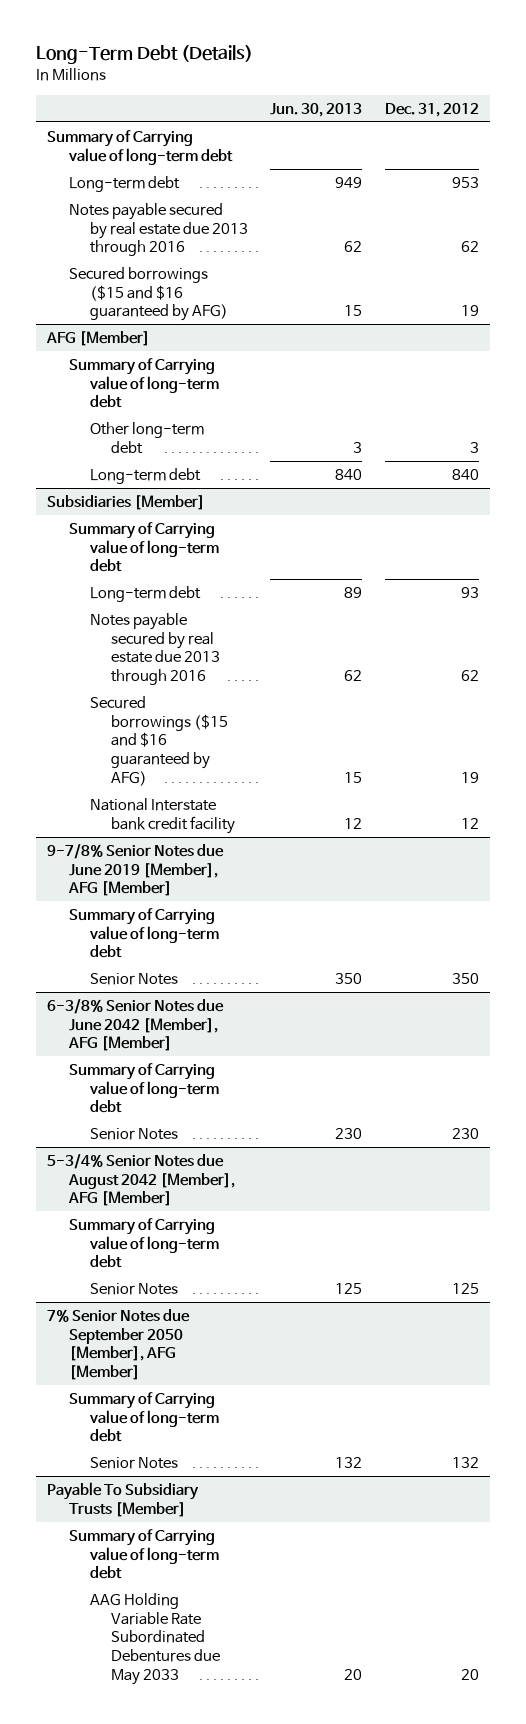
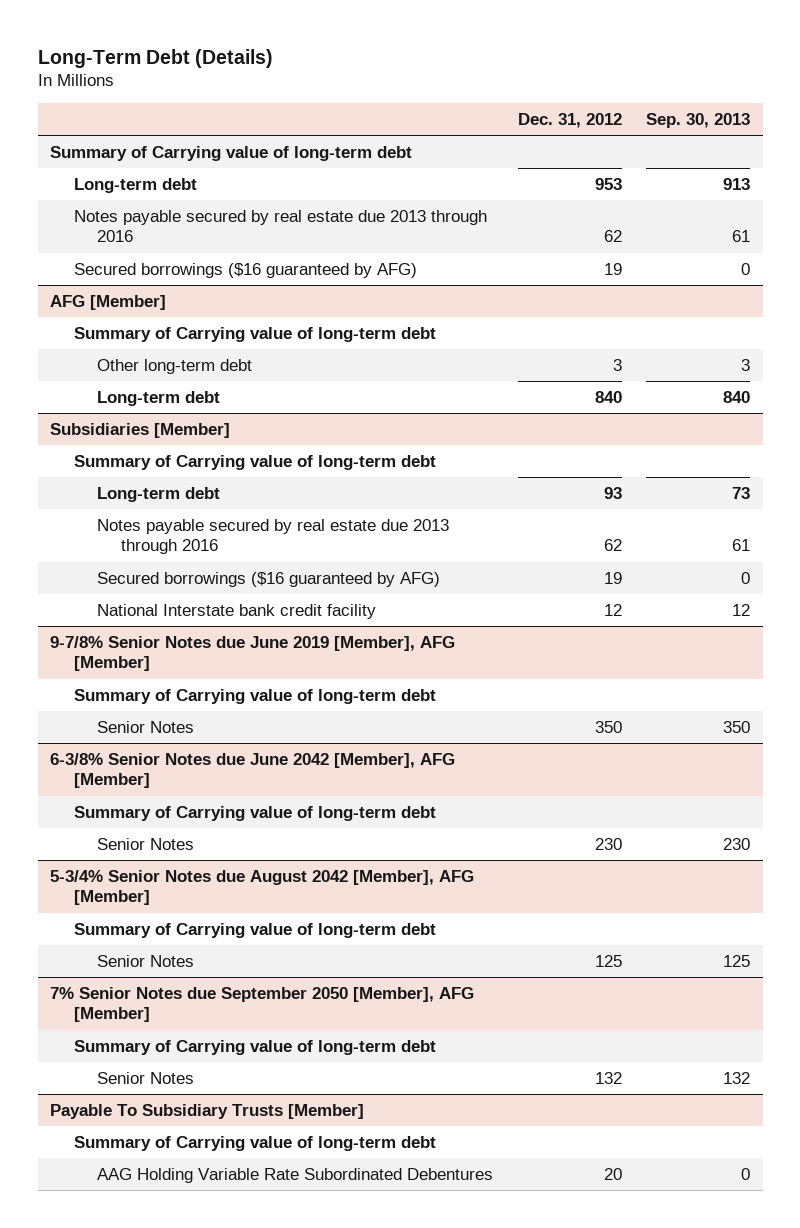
- | Jun. 30, 2013 | Dec. 31, 2012
+ | Dec. 31, 2012 | Sep. 30, 2013
- Secured borrowings ($15 and $16 guaranteed by AFG) | 15 | 19
+ Secured borrowings ($16 guaranteed by AFG) | 19 | 0
@ Subsidiaries [Member]
- Secured borrowings ($15 and $16 guaranteed by AFG) | 15 | 19
+ Secured borrowings ($16 guaranteed by AFG) | 19 | 0
@ Payable To Subsidiary Trusts [Member]
- AAG Holding Variable Rate Subordinated Debentures due May 2033 | 20 | 20
+ AAG Holding Variable Rate Subordinated Debentures | 20 | 0

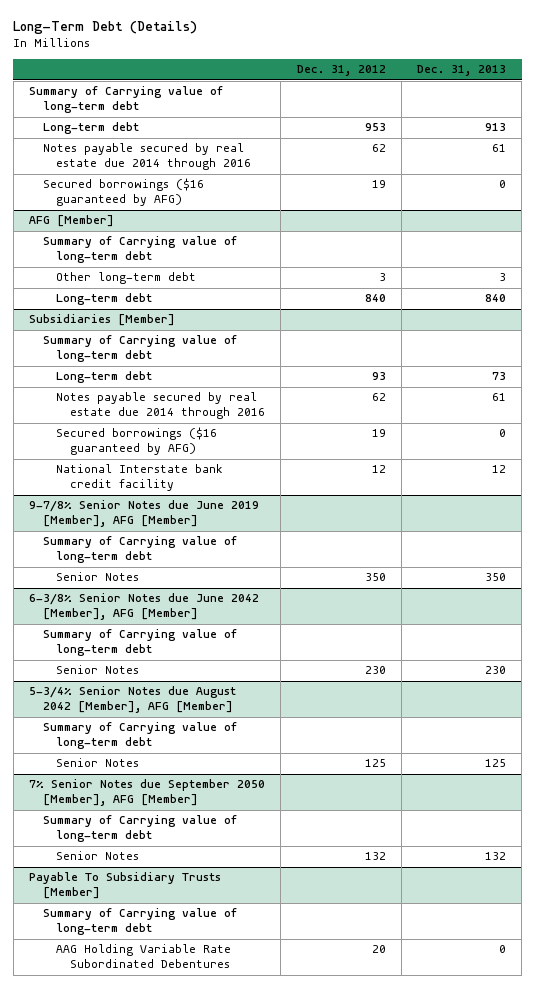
- | Dec. 31, 2012 | Sep. 30, 2013
+ | Dec. 31, 2012 | Dec. 31, 2013
- Notes payable secured by real estate due 2013 through 2016 | 62 | 61
+ Notes payable secured by real estate due 2014 through 2016 | 62 | 61
@ Subsidiaries [Member]
- Notes payable secured by real estate due 2013 through 2016 | 62 | 61
+ Notes payable secured by real estate due 2014 through 2016 | 62 | 61

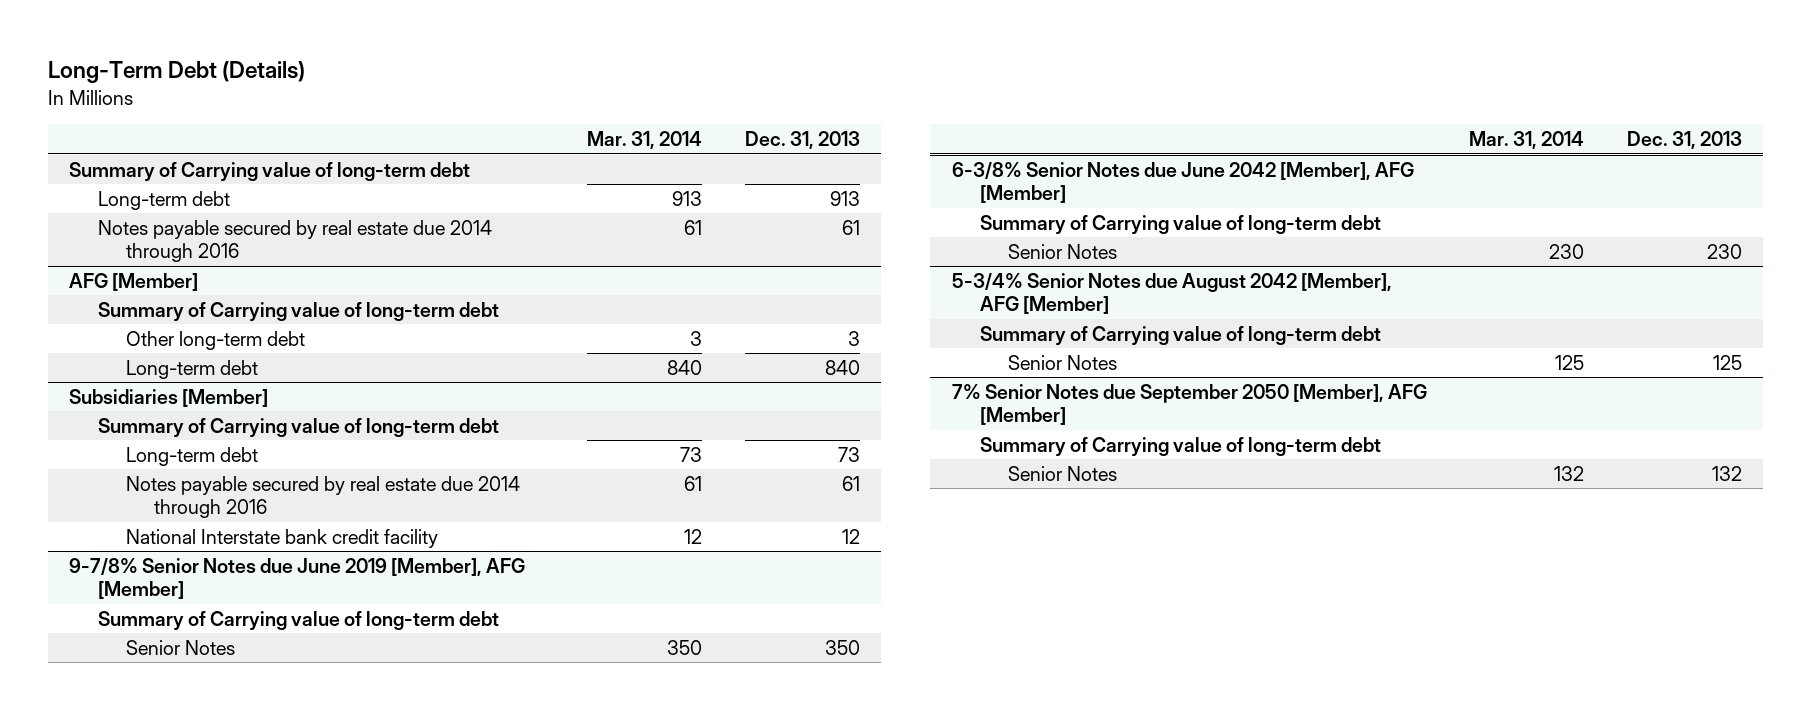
- | Dec. 31, 2012 | Dec. 31, 2013
+ | Mar. 31, 2014 | Dec. 31, 2013
- Secured borrowings ($16 guaranteed by AFG) | 19 | 0
@ Subsidiaries [Member]
- Secured borrowings ($16 guaranteed by AFG) | 19 | 0
- Payable To Subsidiary Trusts [Member]
- Summary of Carrying value of long-term debt
- AAG Holding Variable Rate Subordinated Debentures | 20 | 0

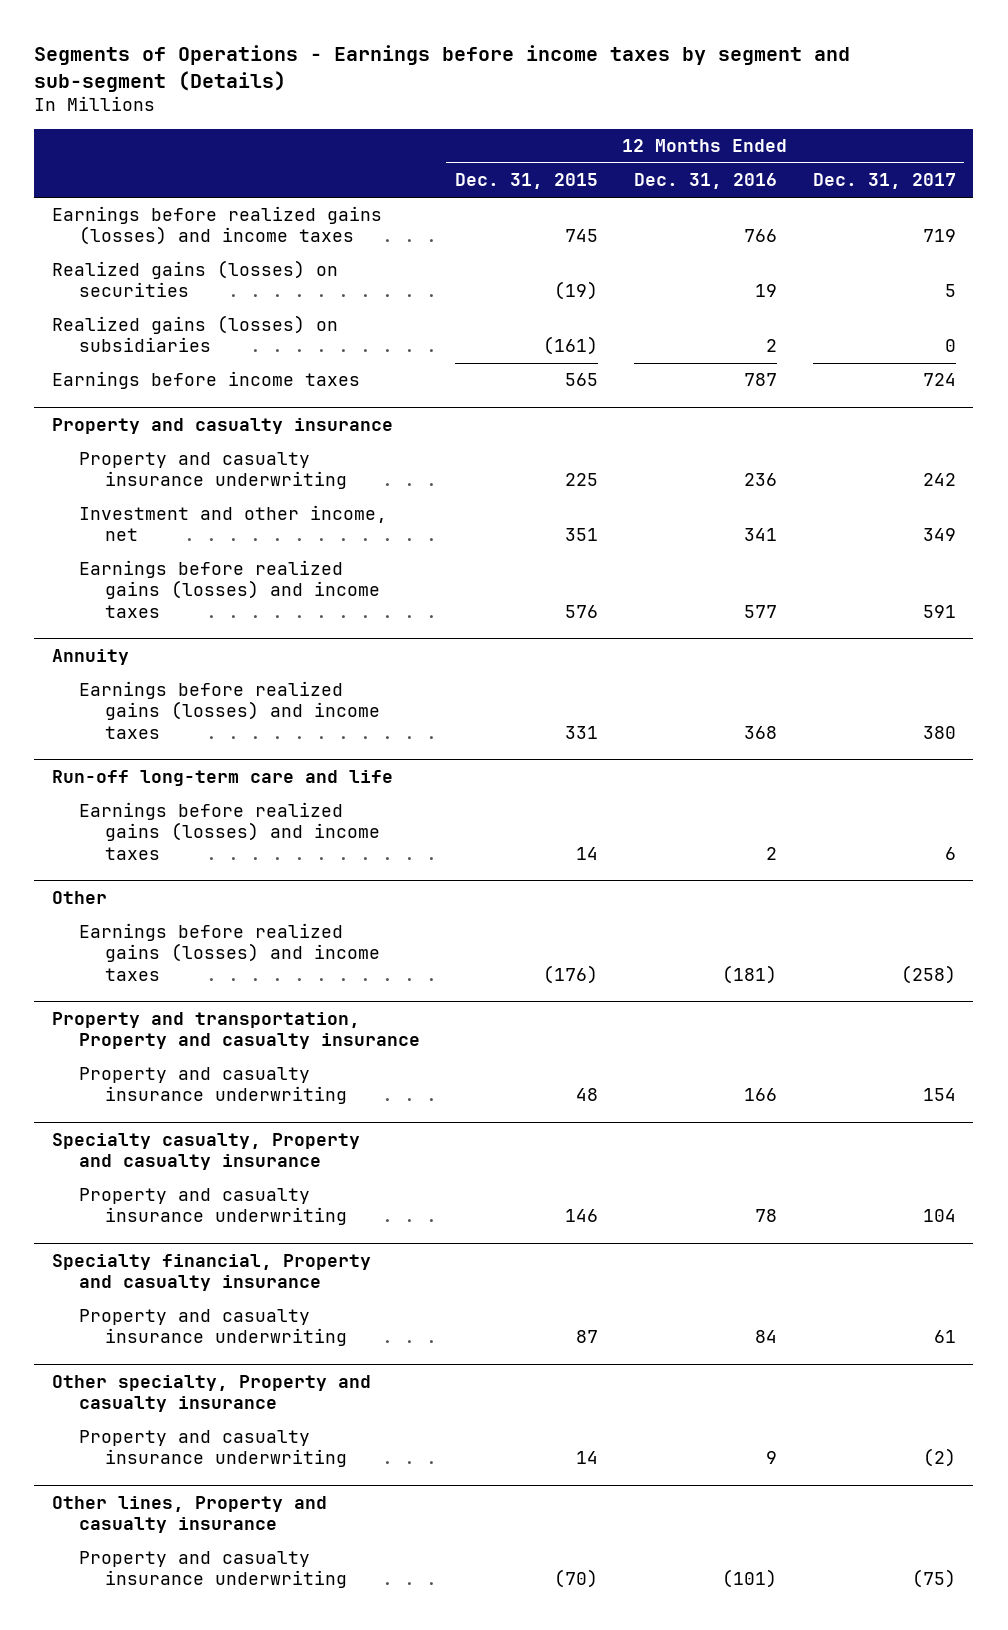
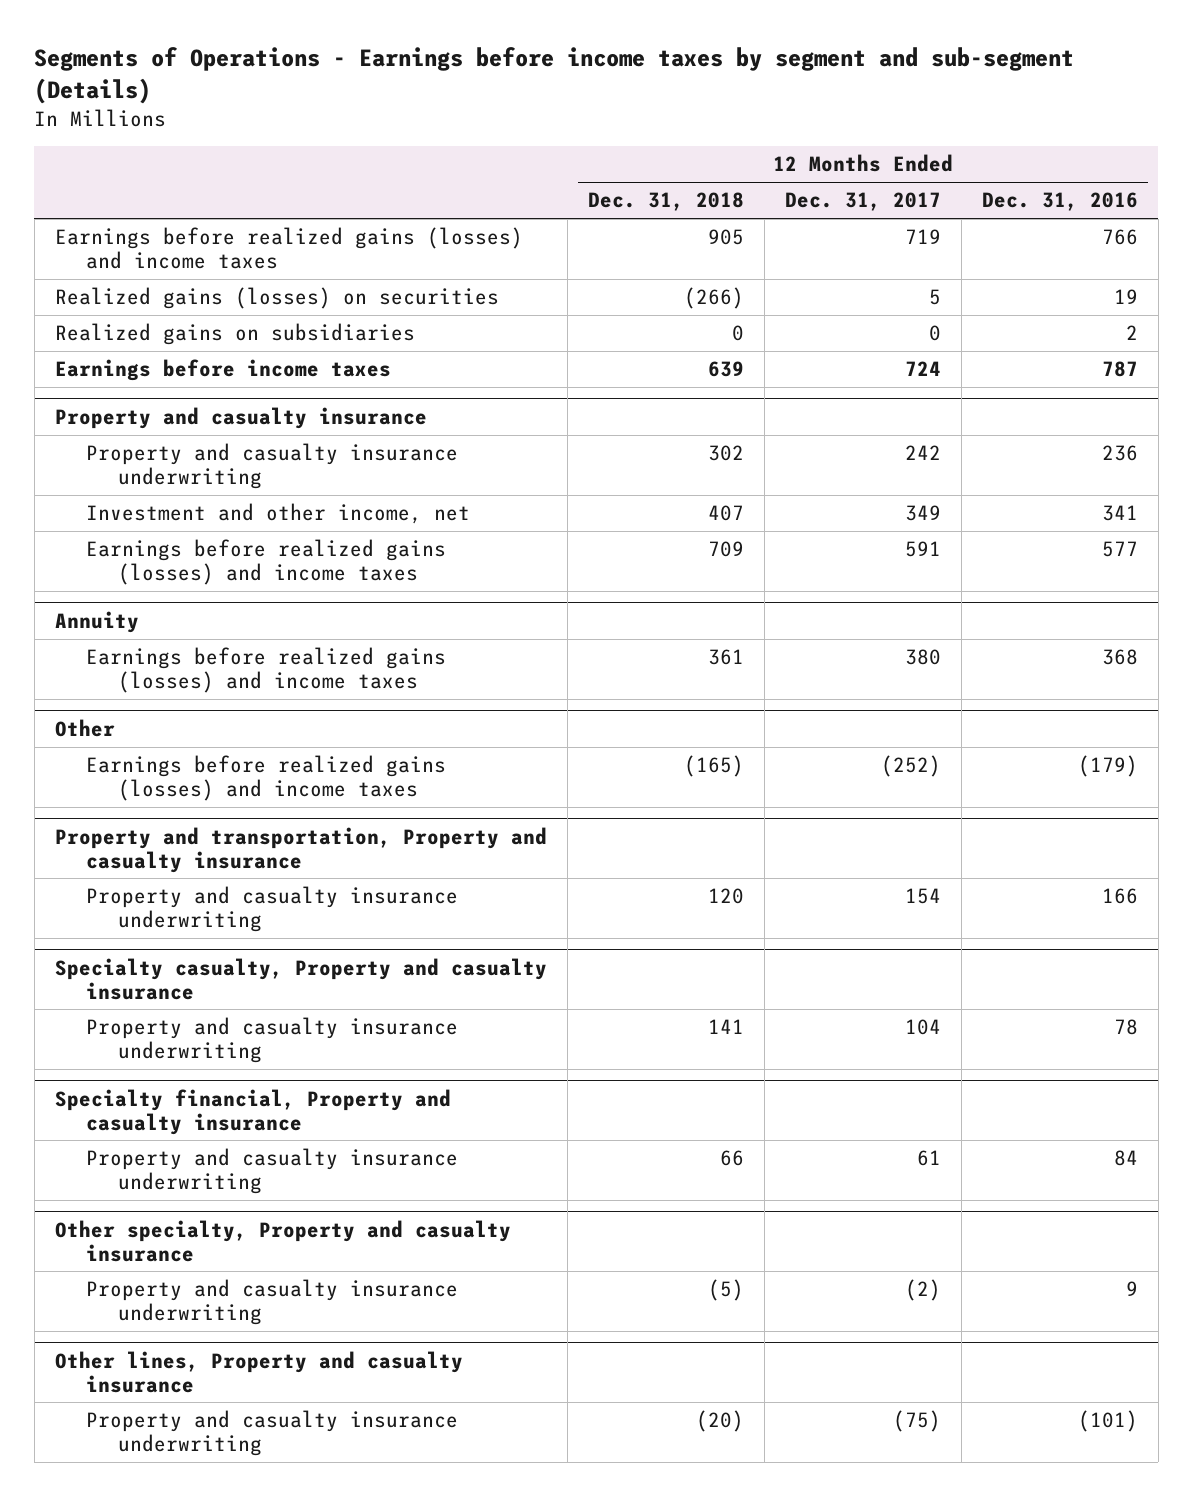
- | 12 Months Ended Dec. 31, 2015 | 12 Months Ended Dec. 31, 2016 | 12 Months Ended Dec. 31, 2017
+ | 12 Months Ended Dec. 31, 2018 | 12 Months Ended Dec. 31, 2017 | 12 Months Ended Dec. 31, 2016
- Realized gains (losses) on subsidiaries | (161) | 2 | 0
+ Realized gains on subsidiaries | 0 | 0 | 2
- Run-off long-term care and life
- Earnings before realized gains (losses) and income taxes | 14 | 2 | 6
@ Other
- Earnings before realized gains (losses) and income taxes | (176) | (181) | (258)
+ Earnings before realized gains (losses) and income taxes | (165) | (252) | (179)

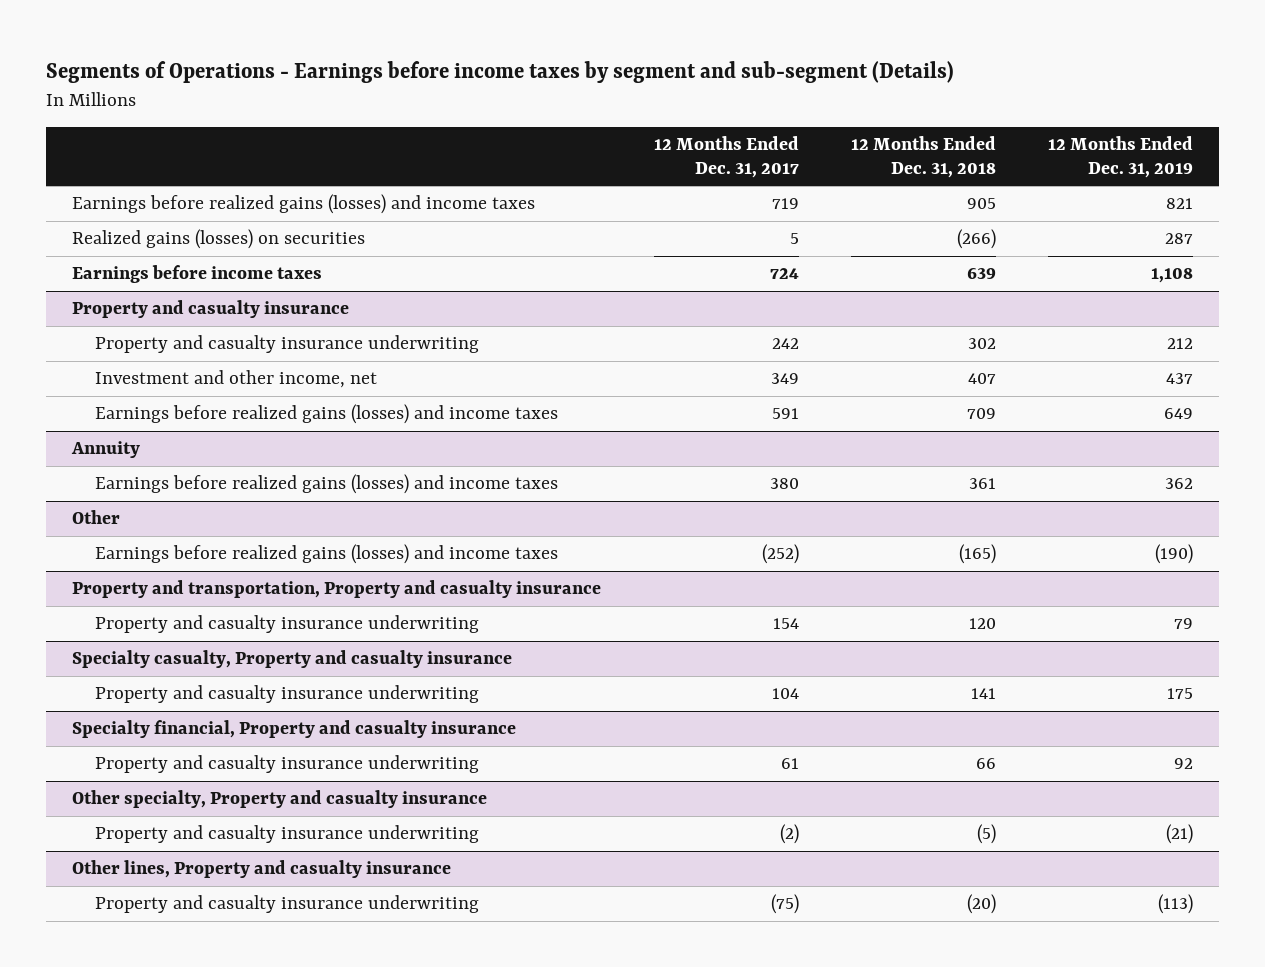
- | 12 Months Ended Dec. 31, 2018 | 12 Months Ended Dec. 31, 2017 | 12 Months Ended Dec. 31, 2016
+ | 12 Months Ended Dec. 31, 2017 | 12 Months Ended Dec. 31, 2018 | 12 Months Ended Dec. 31, 2019
- Realized gains on subsidiaries | 0 | 0 | 2

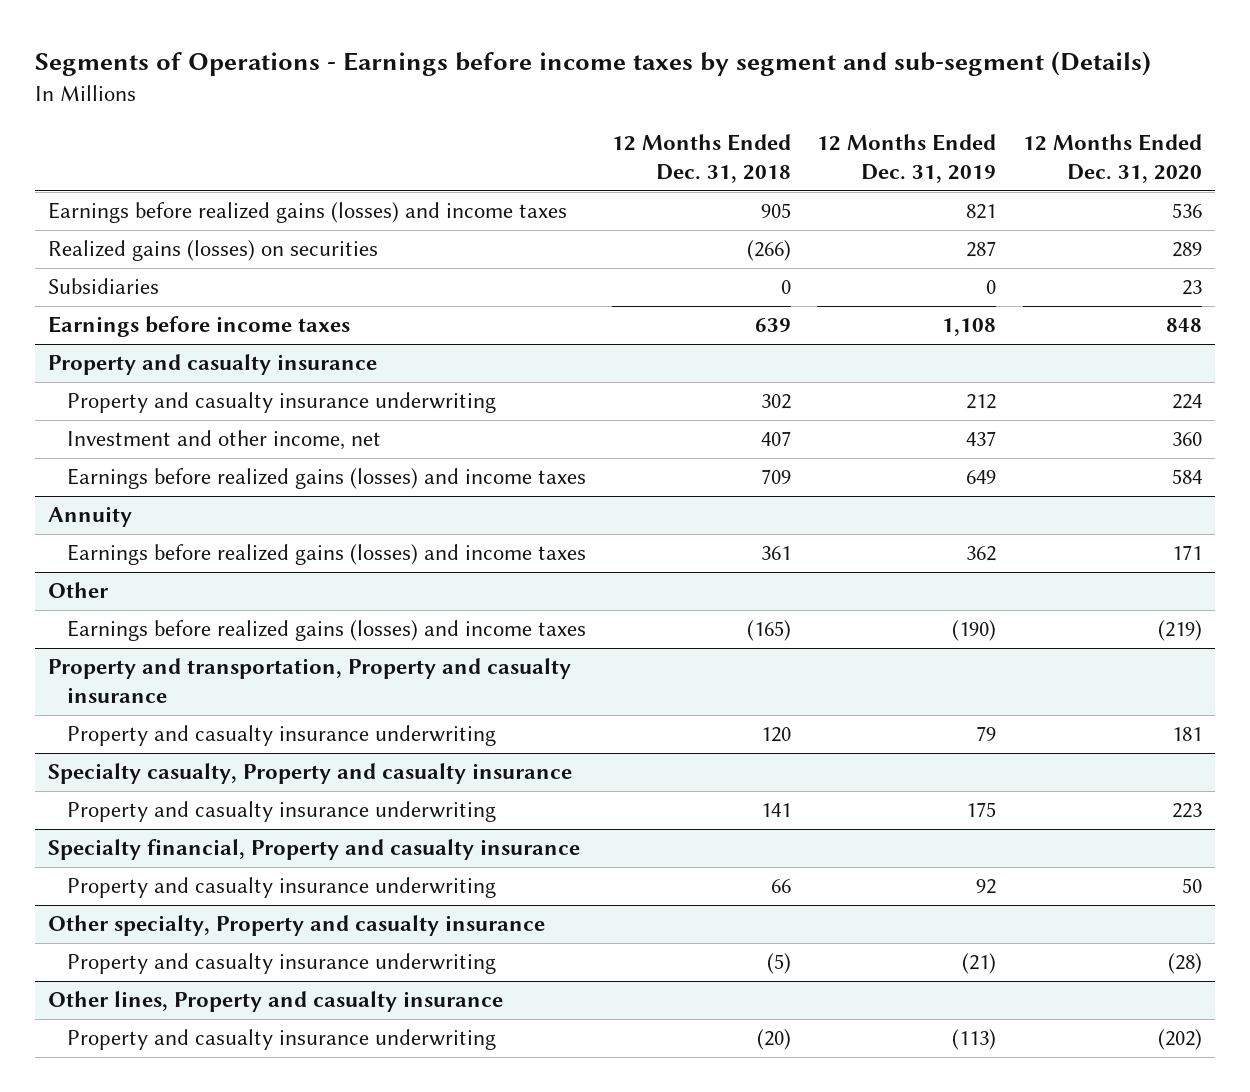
- | 12 Months Ended Dec. 31, 2017 | 12 Months Ended Dec. 31, 2018 | 12 Months Ended Dec. 31, 2019
+ | 12 Months Ended Dec. 31, 2018 | 12 Months Ended Dec. 31, 2019 | 12 Months Ended Dec. 31, 2020
+ Subsidiaries | 0 | 0 | 23

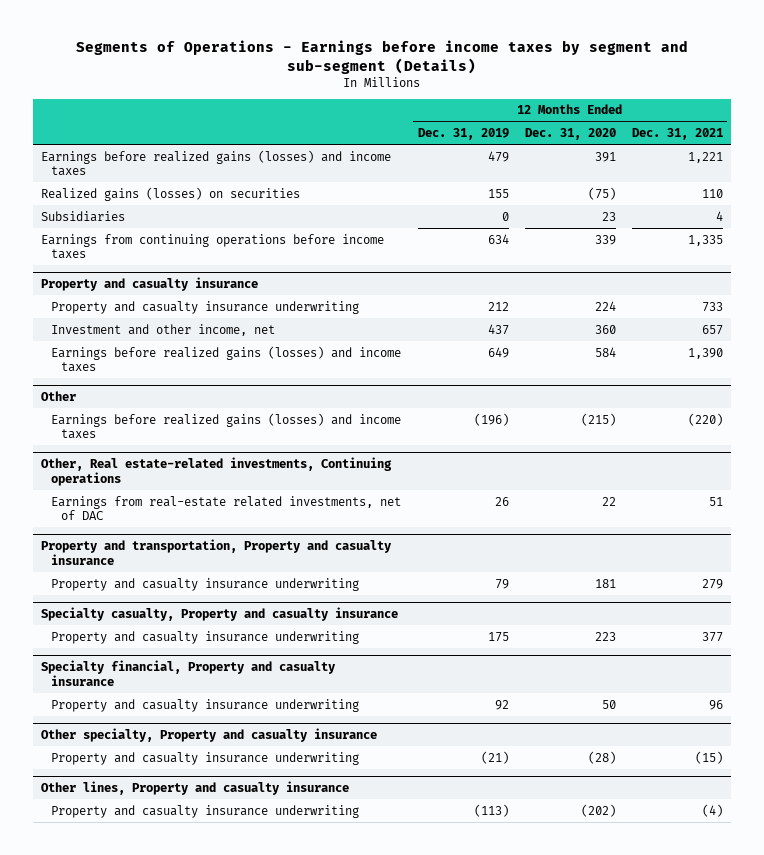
- | 12 Months Ended Dec. 31, 2018 | 12 Months Ended Dec. 31, 2019 | 12 Months Ended Dec. 31, 2020
+ | 12 Months Ended Dec. 31, 2019 | 12 Months Ended Dec. 31, 2020 | 12 Months Ended Dec. 31, 2021
- Earnings before realized gains (losses) and income taxes | 905 | 821 | 536
- Realized gains (losses) on securities | (266) | 287 | 289
+ Earnings before realized gains (losses) and income taxes | 479 | 391 | 1,221
+ Realized gains (losses) on securities | 155 | (75) | 110
- Earnings before income taxes | 639 | 1,108 | 848
+ Earnings from continuing operations before income taxes | 634 | 339 | 1,335
- Annuity
- Earnings before realized gains (losses) and income taxes | 361 | 362 | 171
@ Other
- Earnings before realized gains (losses) and income taxes | (165) | (190) | (219)
+ Earnings before realized gains (losses) and income taxes | (196) | (215) | (220)
+ Other, Real estate-related investments, Continuing operations
+ Earnings from real-estate related investments, net of DAC | 26 | 22 | 51

